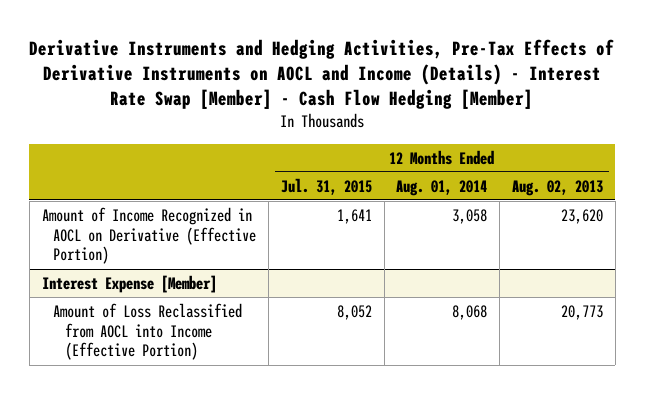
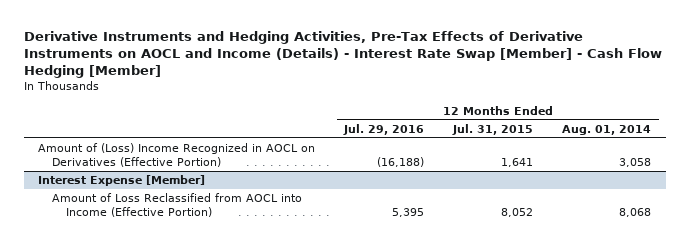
- | 12 Months Ended Jul. 31, 2015 | 12 Months Ended Aug. 01, 2014 | 12 Months Ended Aug. 02, 2013
+ | 12 Months Ended Jul. 29, 2016 | 12 Months Ended Jul. 31, 2015 | 12 Months Ended Aug. 01, 2014
- Amount of Income Recognized in AOCL on Derivative (Effective Portion) | 1,641 | 3,058 | 23,620
+ Amount of (Loss) Income Recognized in AOCL on Derivatives (Effective Portion) | (16,188) | 1,641 | 3,058

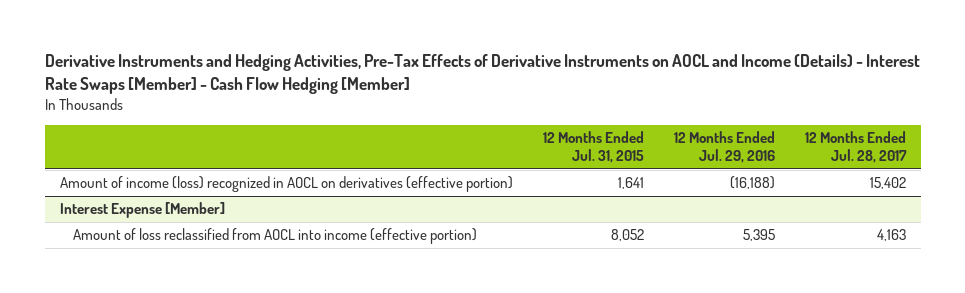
- Derivative Instruments and Hedging Activities, Pre-Tax Effects of Derivative Instruments on AOCL and Income (Details) - Interest Rate Swap [Member] - Cash Flow Hedging [Member]
+ Derivative Instruments and Hedging Activities, Pre-Tax Effects of Derivative Instruments on AOCL and Income (Details) - Interest Rate Swaps [Member] - Cash Flow Hedging [Member]
- | 12 Months Ended Jul. 29, 2016 | 12 Months Ended Jul. 31, 2015 | 12 Months Ended Aug. 01, 2014
+ | 12 Months Ended Jul. 31, 2015 | 12 Months Ended Jul. 29, 2016 | 12 Months Ended Jul. 28, 2017
- Amount of (Loss) Income Recognized in AOCL on Derivatives (Effective Portion) | (16,188) | 1,641 | 3,058
+ Amount of income (loss) recognized in AOCL on derivatives (effective portion) | 1,641 | (16,188) | 15,402
@ Interest Expense [Member]
- Amount of Loss Reclassified from AOCL into Income (Effective Portion) | 5,395 | 8,052 | 8,068
+ Amount of loss reclassified from AOCL into income (effective portion) | 8,052 | 5,395 | 4,163

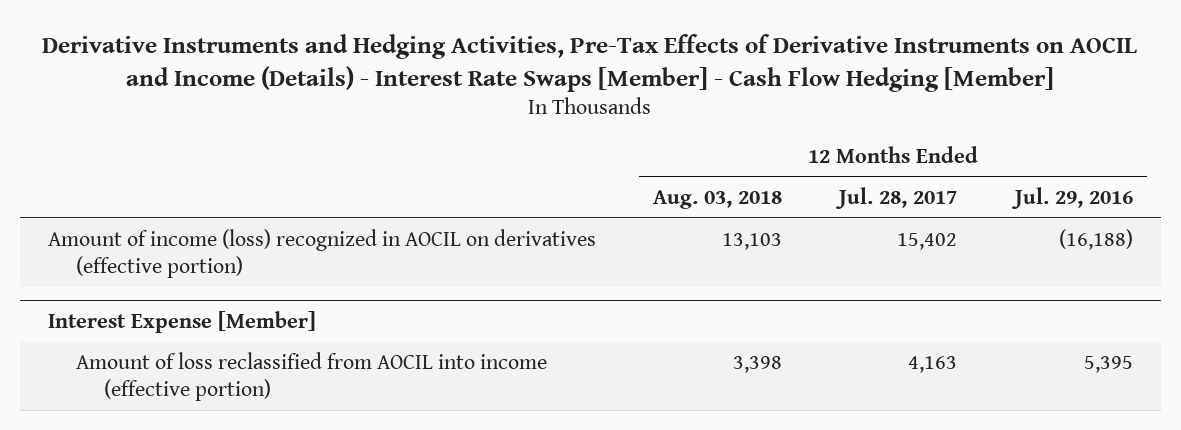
- Derivative Instruments and Hedging Activities, Pre-Tax Effects of Derivative Instruments on AOCL and Income (Details) - Interest Rate Swaps [Member] - Cash Flow Hedging [Member]
+ Derivative Instruments and Hedging Activities, Pre-Tax Effects of Derivative Instruments on AOCIL and Income (Details) - Interest Rate Swaps [Member] - Cash Flow Hedging [Member]
- | 12 Months Ended Jul. 31, 2015 | 12 Months Ended Jul. 29, 2016 | 12 Months Ended Jul. 28, 2017
+ | 12 Months Ended Aug. 03, 2018 | 12 Months Ended Jul. 28, 2017 | 12 Months Ended Jul. 29, 2016
- Amount of income (loss) recognized in AOCL on derivatives (effective portion) | 1,641 | (16,188) | 15,402
+ Amount of income (loss) recognized in AOCIL on derivatives (effective portion) | 13,103 | 15,402 | (16,188)
@ Interest Expense [Member]
- Amount of loss reclassified from AOCL into income (effective portion) | 8,052 | 5,395 | 4,163
+ Amount of loss reclassified from AOCIL into income (effective portion) | 3,398 | 4,163 | 5,395

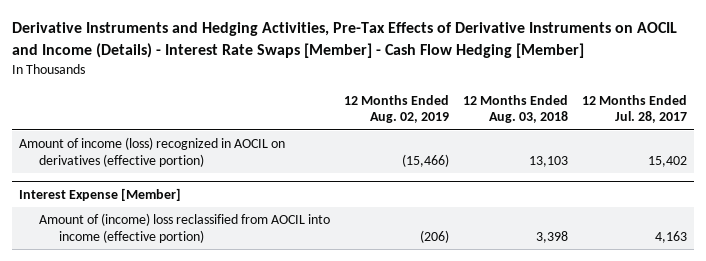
- | 12 Months Ended Aug. 03, 2018 | 12 Months Ended Jul. 28, 2017 | 12 Months Ended Jul. 29, 2016
+ | 12 Months Ended Aug. 02, 2019 | 12 Months Ended Aug. 03, 2018 | 12 Months Ended Jul. 28, 2017
@ Interest Expense [Member]
- Amount of loss reclassified from AOCIL into income (effective portion) | 3,398 | 4,163 | 5,395
+ Amount of (income) loss reclassified from AOCIL into income (effective portion) | (206) | 3,398 | 4,163

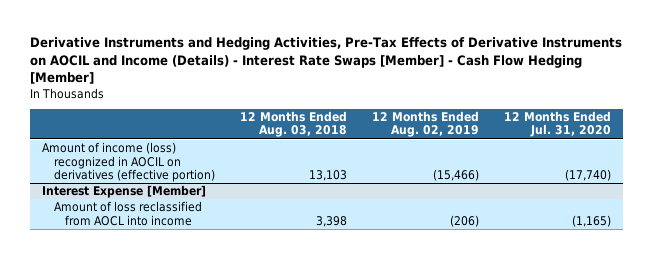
- | 12 Months Ended Aug. 02, 2019 | 12 Months Ended Aug. 03, 2018 | 12 Months Ended Jul. 28, 2017
+ | 12 Months Ended Aug. 03, 2018 | 12 Months Ended Aug. 02, 2019 | 12 Months Ended Jul. 31, 2020
@ Interest Expense [Member]
- Amount of (income) loss reclassified from AOCIL into income (effective portion) | (206) | 3,398 | 4,163
+ Amount of loss reclassified from AOCL into income | 3,398 | (206) | (1,165)

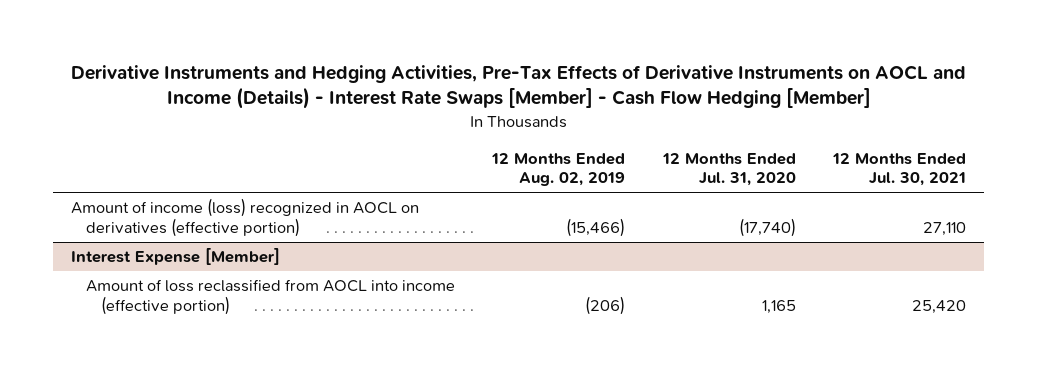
- Derivative Instruments and Hedging Activities, Pre-Tax Effects of Derivative Instruments on AOCIL and Income (Details) - Interest Rate Swaps [Member] - Cash Flow Hedging [Member]
+ Derivative Instruments and Hedging Activities, Pre-Tax Effects of Derivative Instruments on AOCL and Income (Details) - Interest Rate Swaps [Member] - Cash Flow Hedging [Member]
- | 12 Months Ended Aug. 03, 2018 | 12 Months Ended Aug. 02, 2019 | 12 Months Ended Jul. 31, 2020
+ | 12 Months Ended Aug. 02, 2019 | 12 Months Ended Jul. 31, 2020 | 12 Months Ended Jul. 30, 2021
- Amount of income (loss) recognized in AOCIL on derivatives (effective portion) | 13,103 | (15,466) | (17,740)
+ Amount of income (loss) recognized in AOCL on derivatives (effective portion) | (15,466) | (17,740) | 27,110
@ Interest Expense [Member]
- Amount of loss reclassified from AOCL into income | 3,398 | (206) | (1,165)
+ Amount of loss reclassified from AOCL into income (effective portion) | (206) | 1,165 | 25,420

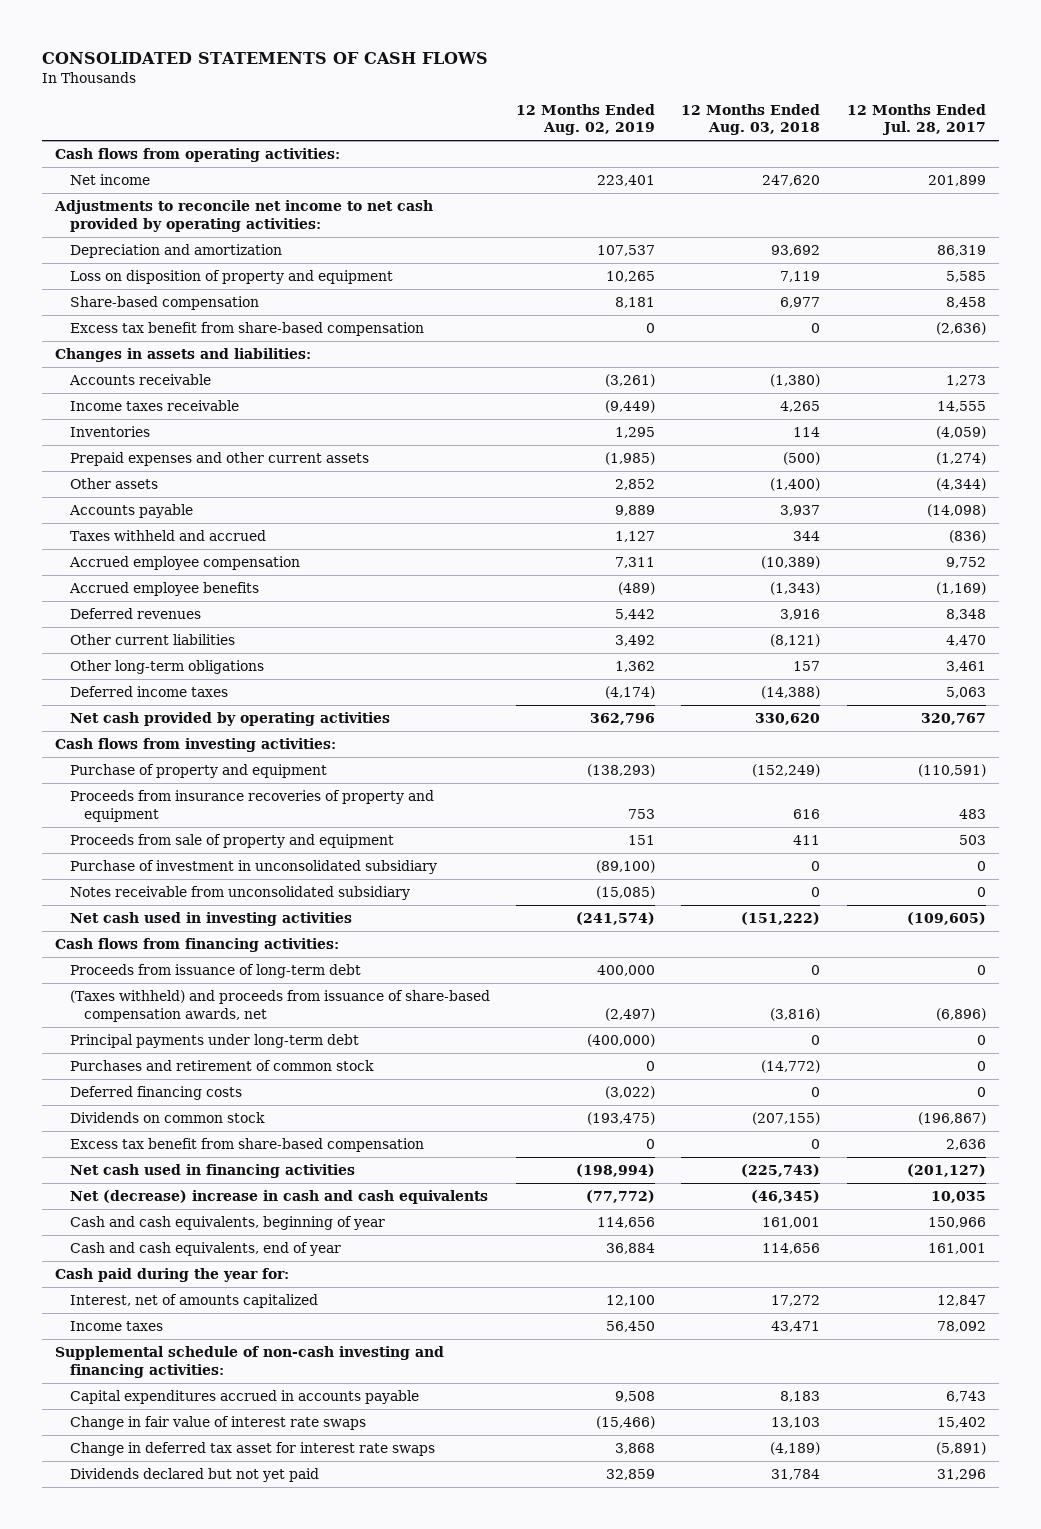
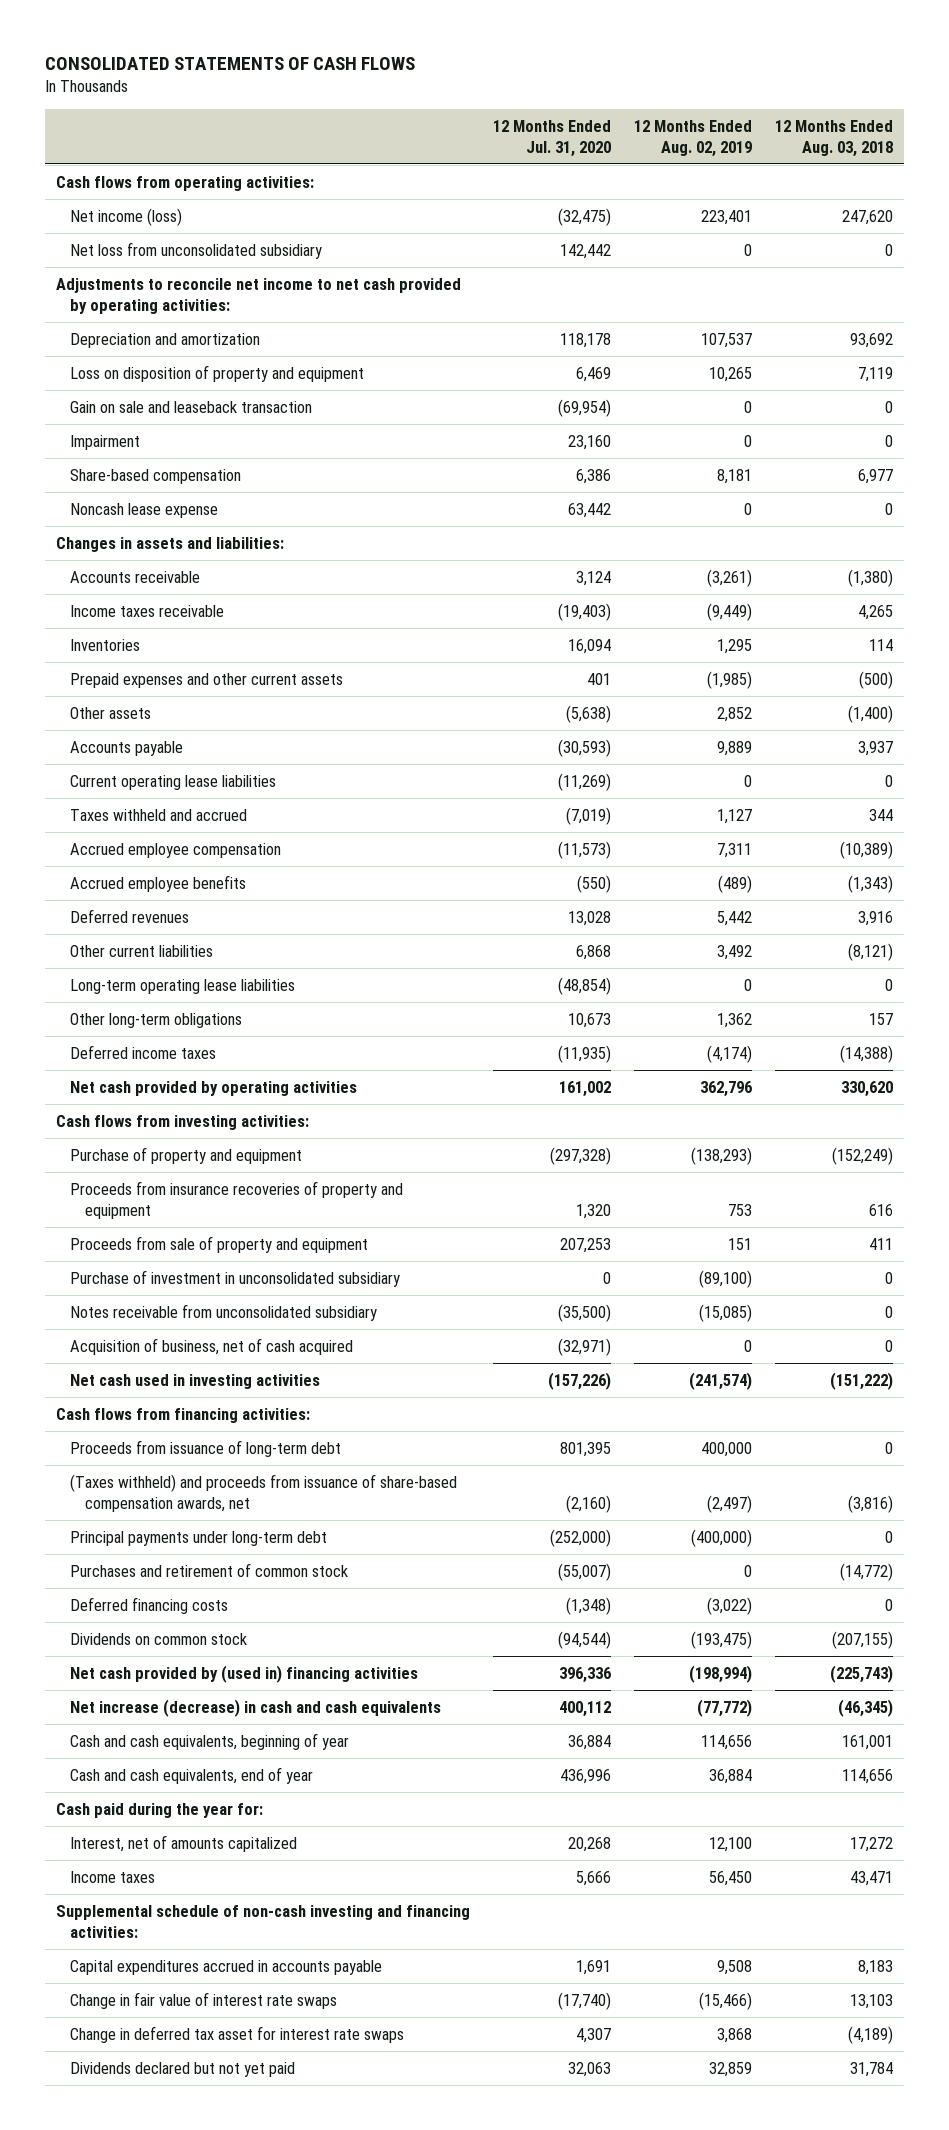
- | 12 Months Ended Aug. 02, 2019 | 12 Months Ended Aug. 03, 2018 | 12 Months Ended Jul. 28, 2017
+ | 12 Months Ended Jul. 31, 2020 | 12 Months Ended Aug. 02, 2019 | 12 Months Ended Aug. 03, 2018
- Net income | 223,401 | 247,620 | 201,899
+ Net income (loss) | (32,475) | 223,401 | 247,620
+ Net loss from unconsolidated subsidiary | 142,442 | 0 | 0
+ Gain on sale and leaseback transaction | (69,954) | 0 | 0
+ Impairment | 23,160 | 0 | 0
- Excess tax benefit from share-based compensation | 0 | 0 | (2,636)
+ Noncash lease expense | 63,442 | 0 | 0
+ Current operating lease liabilities | (11,269) | 0 | 0
+ Long-term operating lease liabilities | (48,854) | 0 | 0
+ Acquisition of business, net of cash acquired | (32,971) | 0 | 0
- Excess tax benefit from share-based compensation | 0 | 0 | 2,636
- Net cash used in financing activities | (198,994) | (225,743) | (201,127)
- Net (decrease) increase in cash and cash equivalents | (77,772) | (46,345) | 10,035
+ Net cash provided by (used in) financing activities | 396,336 | (198,994) | (225,743)
+ Net increase (decrease) in cash and cash equivalents | 400,112 | (77,772) | (46,345)

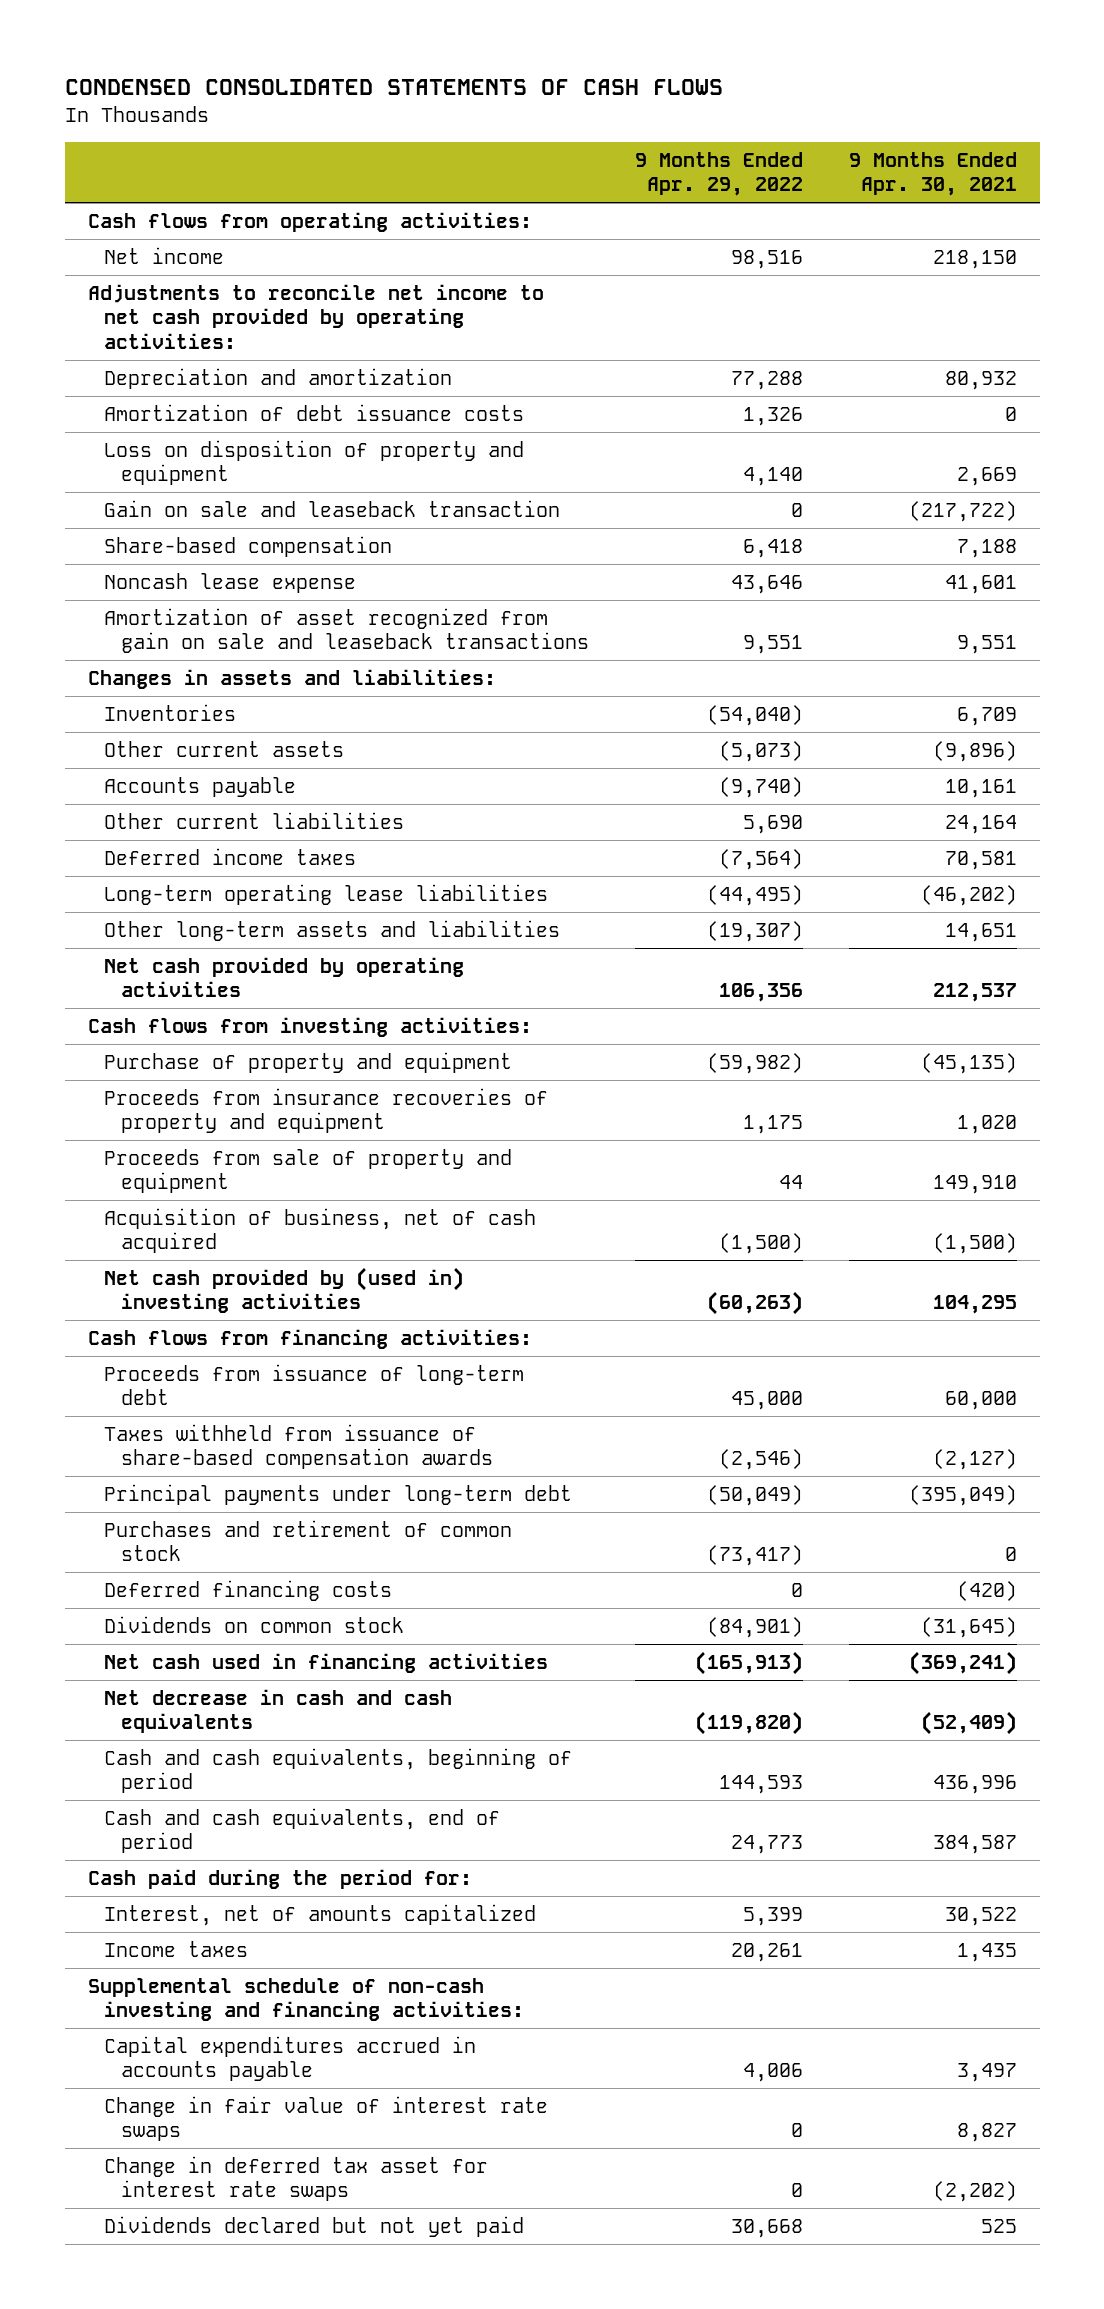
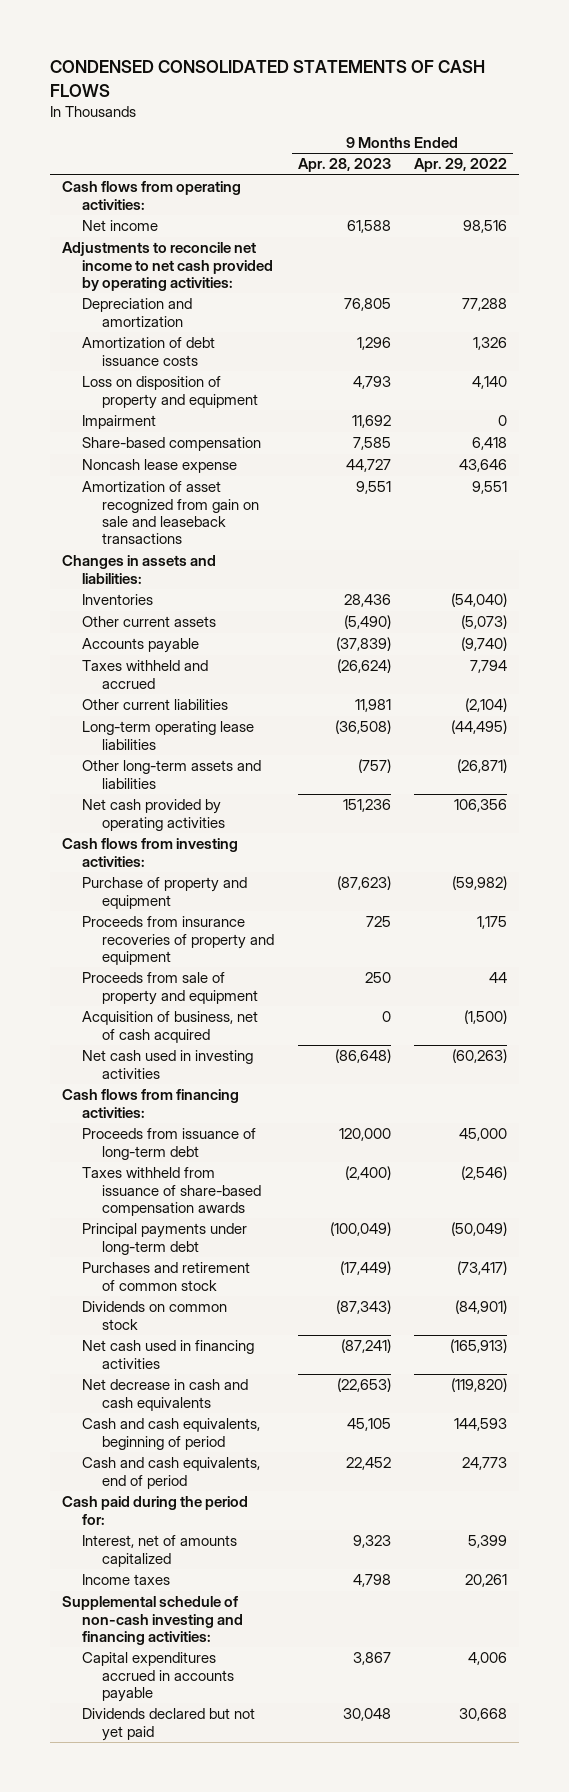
- | 9 Months Ended Apr. 29, 2022 | 9 Months Ended Apr. 30, 2021
+ | 9 Months Ended Apr. 28, 2023 | 9 Months Ended Apr. 29, 2022
- Gain on sale and leaseback transaction | 0 | (217,722)
+ Impairment | 11,692 | 0
- Other current liabilities | 5,690 | 24,164
- Deferred income taxes | (7,564) | 70,581
+ Taxes withheld and accrued | (26,624) | 7,794
+ Other current liabilities | 11,981 | (2,104)
- Other long-term assets and liabilities | (19,307) | 14,651
+ Other long-term assets and liabilities | (757) | (26,871)
- Net cash provided by (used in) investing activities | (60,263) | 104,295
+ Net cash used in investing activities | (86,648) | (60,263)
- Deferred financing costs | 0 | (420)
- Change in fair value of interest rate swaps | 0 | 8,827
- Change in deferred tax asset for interest rate swaps | 0 | (2,202)

